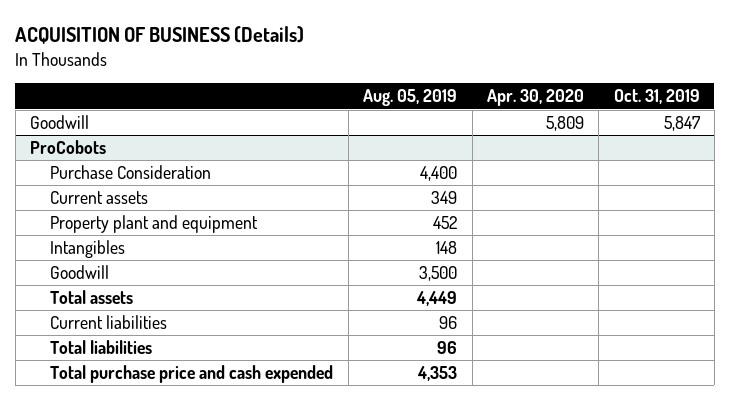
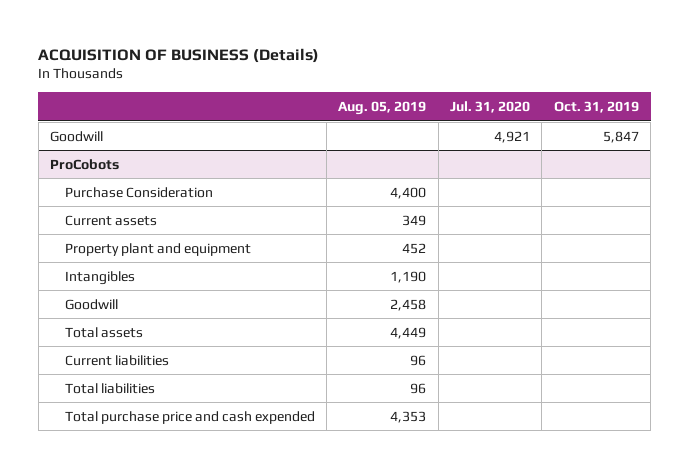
- | Aug. 05, 2019 | Apr. 30, 2020 | Oct. 31, 2019
+ | Aug. 05, 2019 | Jul. 31, 2020 | Oct. 31, 2019
@ ProCobots
- Intangibles | 148 | |
- Goodwill | 3,500 | |
+ Intangibles | 1,190 | |
+ Goodwill | 2,458 | |

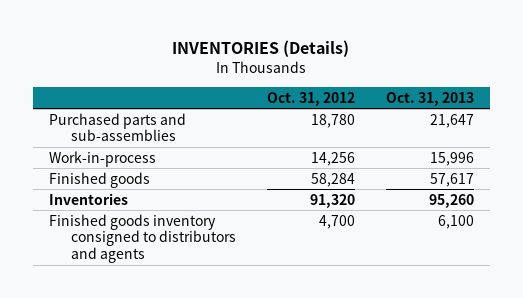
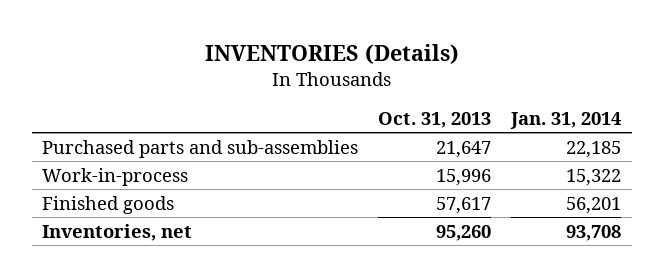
- | Oct. 31, 2012 | Oct. 31, 2013
+ | Oct. 31, 2013 | Jan. 31, 2014
- Inventories | 91,320 | 95,260
- Finished goods inventory consigned to distributors and agents | 4,700 | 6,100
+ Inventories, net | 95,260 | 93,708

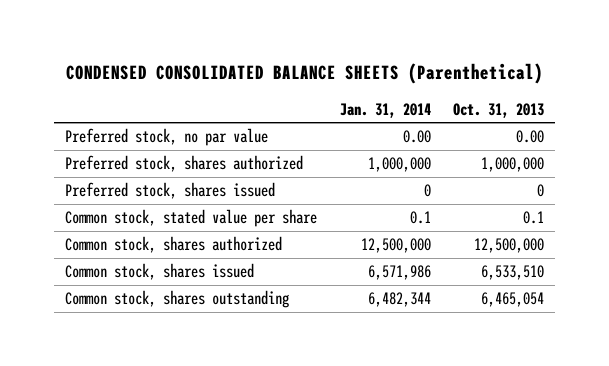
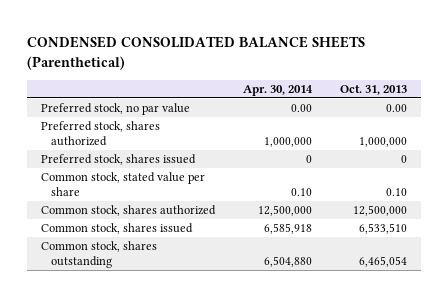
- | Jan. 31, 2014 | Oct. 31, 2013
+ | Apr. 30, 2014 | Oct. 31, 2013
- Common stock, stated value per share | 0.1 | 0.1
+ Common stock, stated value per share | 0.10 | 0.10

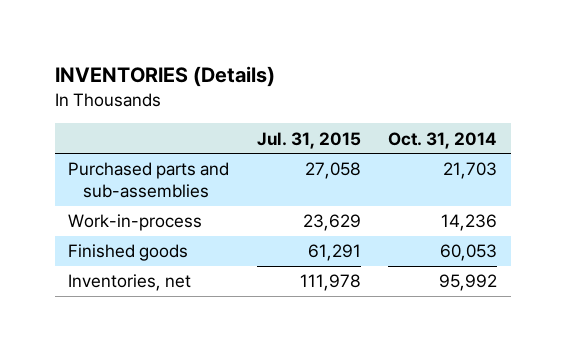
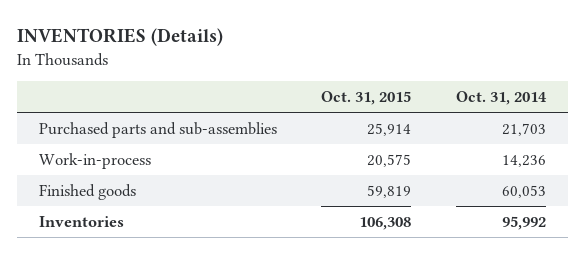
- | Jul. 31, 2015 | Oct. 31, 2014
+ | Oct. 31, 2015 | Oct. 31, 2014
- Inventories, net | 111,978 | 95,992
+ Inventories | 106,308 | 95,992

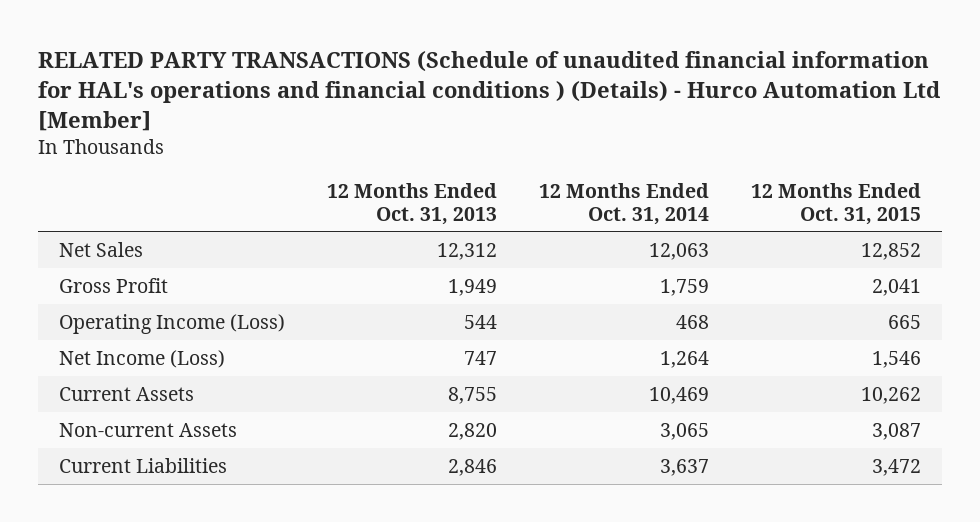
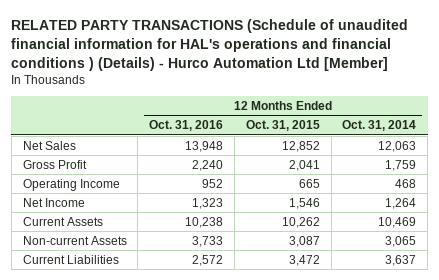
- | 12 Months Ended Oct. 31, 2013 | 12 Months Ended Oct. 31, 2014 | 12 Months Ended Oct. 31, 2015
+ | 12 Months Ended Oct. 31, 2016 | 12 Months Ended Oct. 31, 2015 | 12 Months Ended Oct. 31, 2014
- Operating Income (Loss) | 544 | 468 | 665
- Net Income (Loss) | 747 | 1,264 | 1,546
+ Operating Income | 952 | 665 | 468
+ Net Income | 1,323 | 1,546 | 1,264

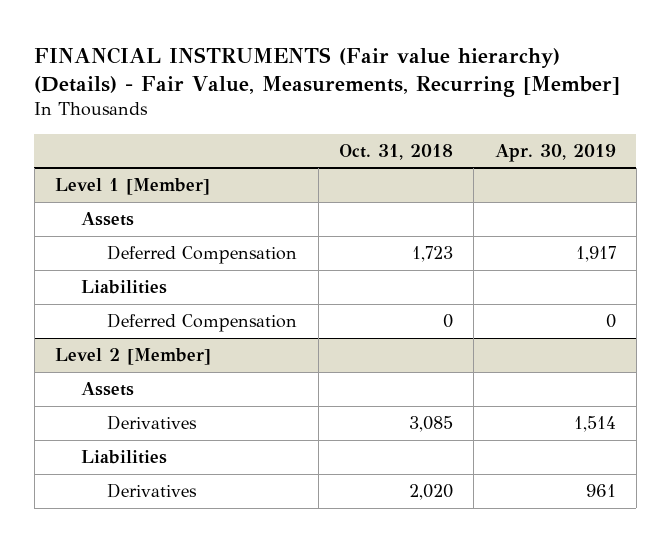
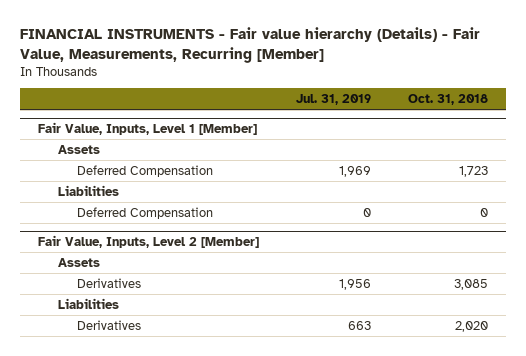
- FINANCIAL INSTRUMENTS (Fair value hierarchy) (Details) - Fair Value, Measurements, Recurring [Member]
+ FINANCIAL INSTRUMENTS - Fair value hierarchy (Details) - Fair Value, Measurements, Recurring [Member]
- | Oct. 31, 2018 | Apr. 30, 2019
+ | Jul. 31, 2019 | Oct. 31, 2018
- Level 1 [Member]
+ Fair Value, Inputs, Level 1 [Member]
- Level 2 [Member]
+ Fair Value, Inputs, Level 2 [Member]

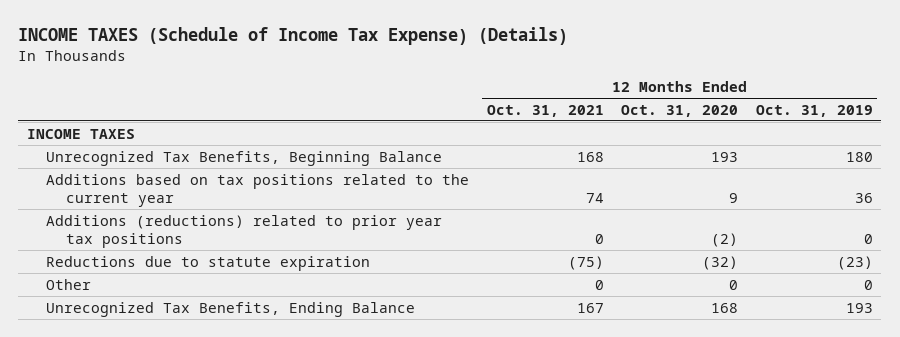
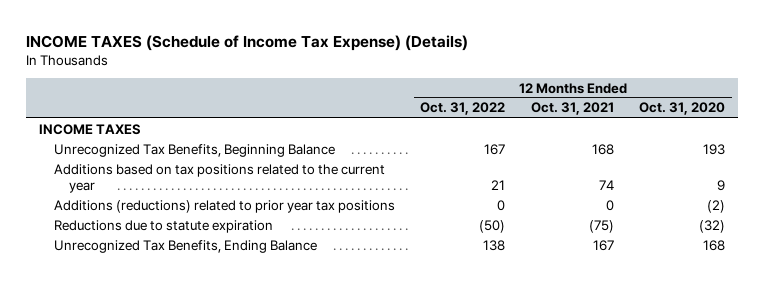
- | 12 Months Ended Oct. 31, 2021 | 12 Months Ended Oct. 31, 2020 | 12 Months Ended Oct. 31, 2019
+ | 12 Months Ended Oct. 31, 2022 | 12 Months Ended Oct. 31, 2021 | 12 Months Ended Oct. 31, 2020
- Other | 0 | 0 | 0

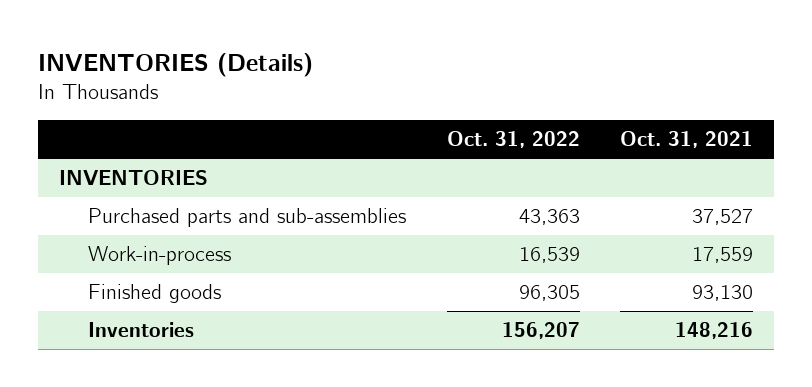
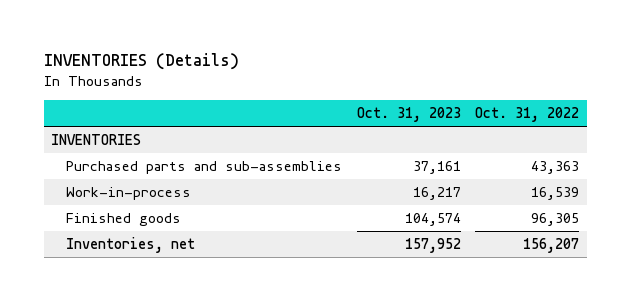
- | Oct. 31, 2022 | Oct. 31, 2021
+ | Oct. 31, 2023 | Oct. 31, 2022
- Inventories | 156,207 | 148,216
+ Inventories, net | 157,952 | 156,207

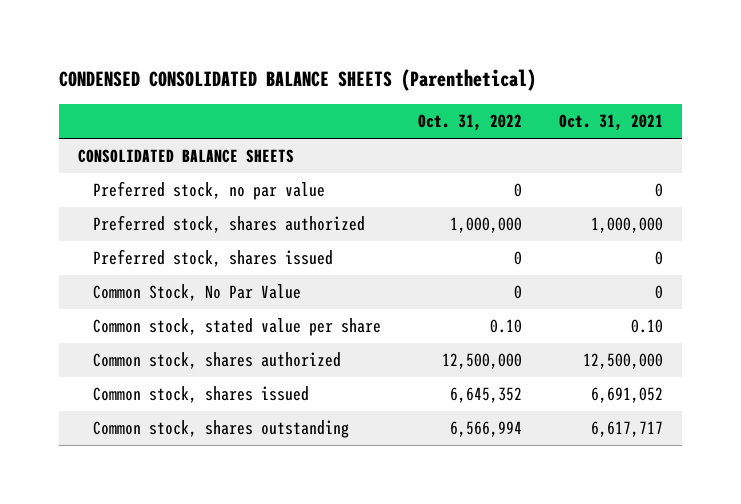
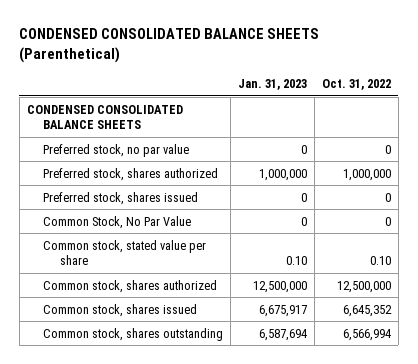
- | Oct. 31, 2022 | Oct. 31, 2021
+ | Jan. 31, 2023 | Oct. 31, 2022
- CONSOLIDATED BALANCE SHEETS
+ CONDENSED CONSOLIDATED BALANCE SHEETS

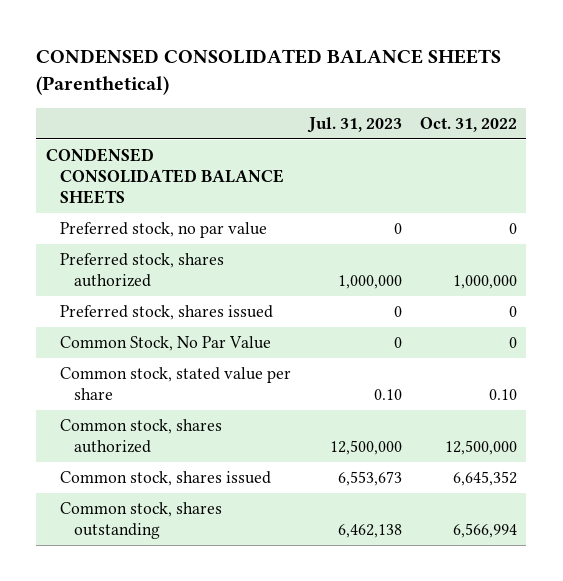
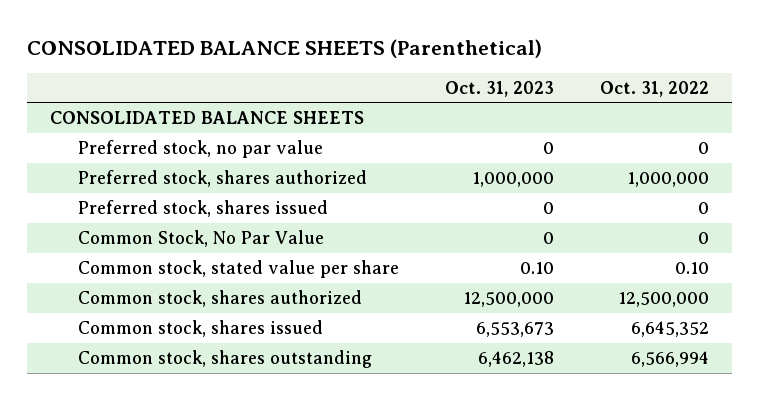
- CONDENSED CONSOLIDATED BALANCE SHEETS (Parenthetical)
+ CONSOLIDATED BALANCE SHEETS (Parenthetical)
- | Jul. 31, 2023 | Oct. 31, 2022
+ | Oct. 31, 2023 | Oct. 31, 2022
- CONDENSED CONSOLIDATED BALANCE SHEETS
+ CONSOLIDATED BALANCE SHEETS

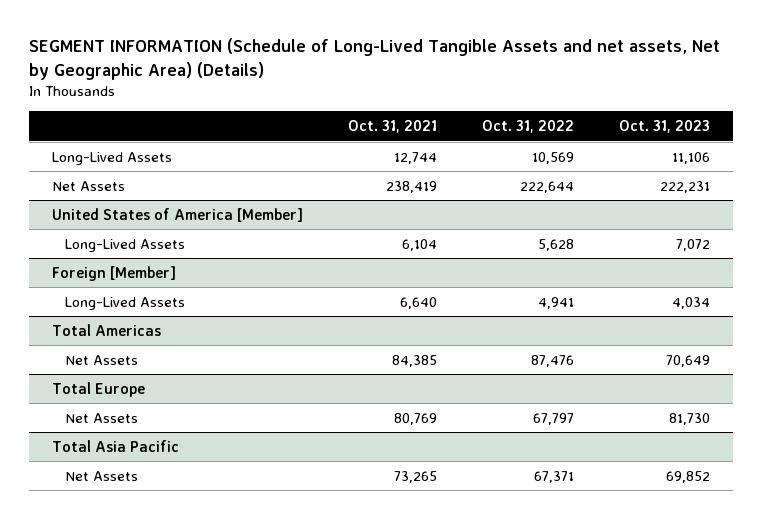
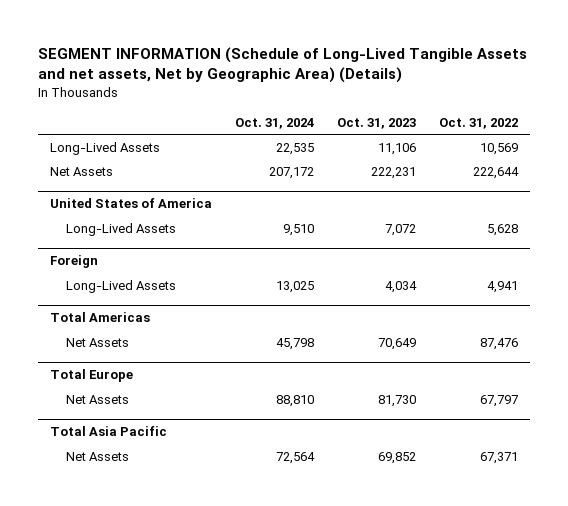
- | Oct. 31, 2021 | Oct. 31, 2022 | Oct. 31, 2023
+ | Oct. 31, 2024 | Oct. 31, 2023 | Oct. 31, 2022
- United States of America [Member]
+ United States of America
- Foreign [Member]
+ Foreign

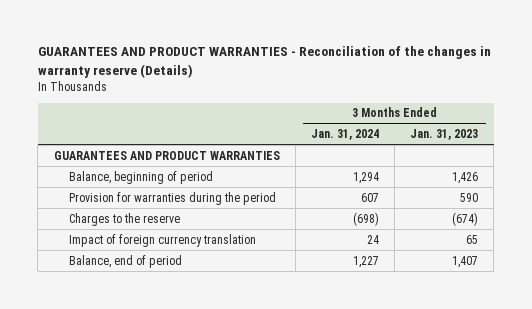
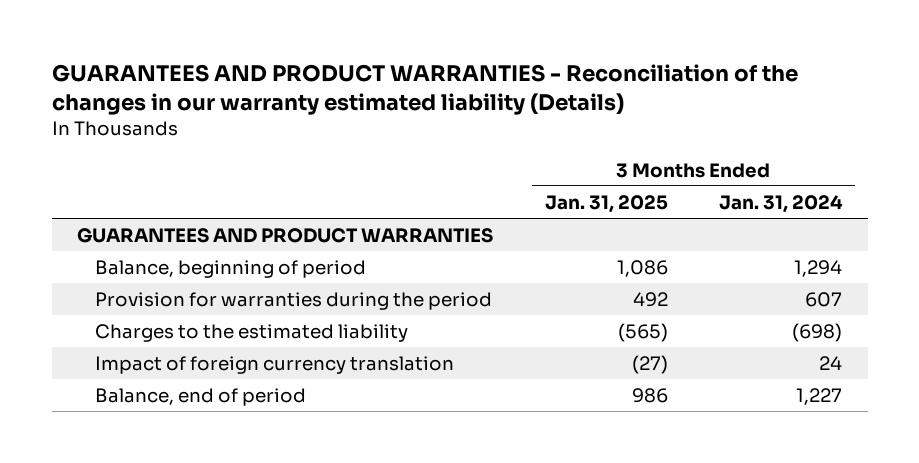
- GUARANTEES AND PRODUCT WARRANTIES - Reconciliation of the changes in warranty reserve (Details)
+ GUARANTEES AND PRODUCT WARRANTIES - Reconciliation of the changes in our warranty estimated liability (Details)
- | 3 Months Ended Jan. 31, 2024 | 3 Months Ended Jan. 31, 2023
+ | 3 Months Ended Jan. 31, 2025 | 3 Months Ended Jan. 31, 2024
- Charges to the reserve | (698) | (674)
+ Charges to the estimated liability | (565) | (698)

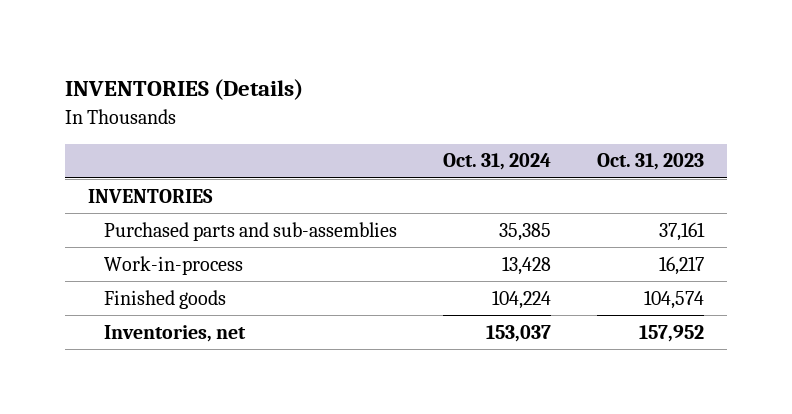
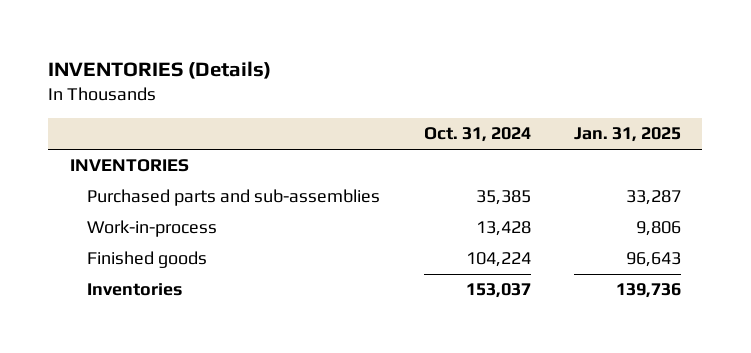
- | Oct. 31, 2024 | Oct. 31, 2023
+ | Oct. 31, 2024 | Jan. 31, 2025
- Inventories, net | 153,037 | 157,952
+ Inventories | 153,037 | 139,736

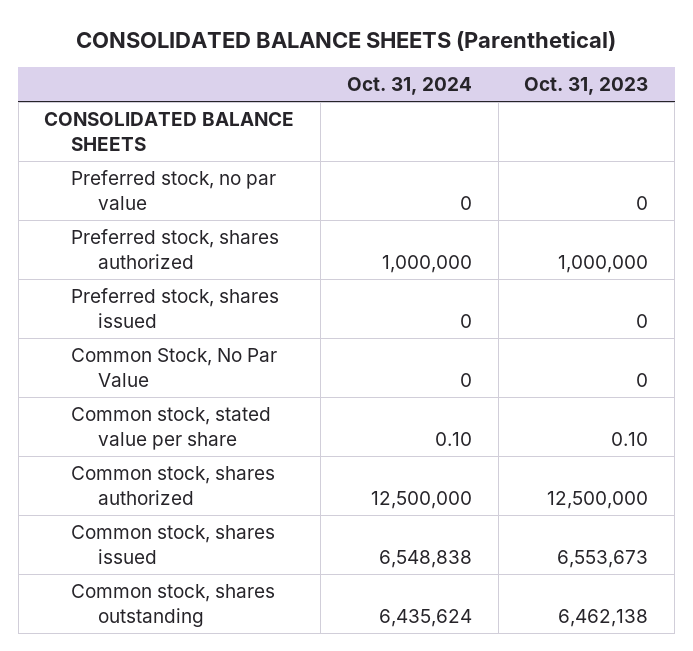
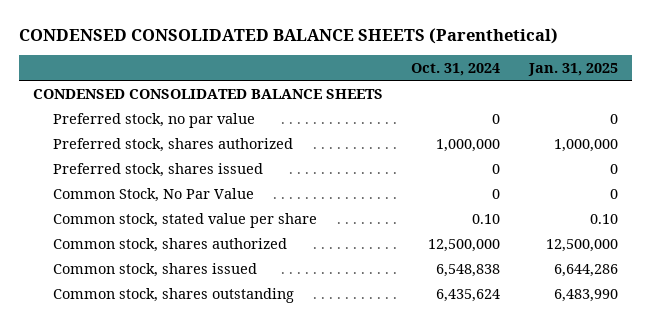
- CONSOLIDATED BALANCE SHEETS (Parenthetical)
+ CONDENSED CONSOLIDATED BALANCE SHEETS (Parenthetical)
- | Oct. 31, 2024 | Oct. 31, 2023
+ | Oct. 31, 2024 | Jan. 31, 2025
- CONSOLIDATED BALANCE SHEETS
+ CONDENSED CONSOLIDATED BALANCE SHEETS

